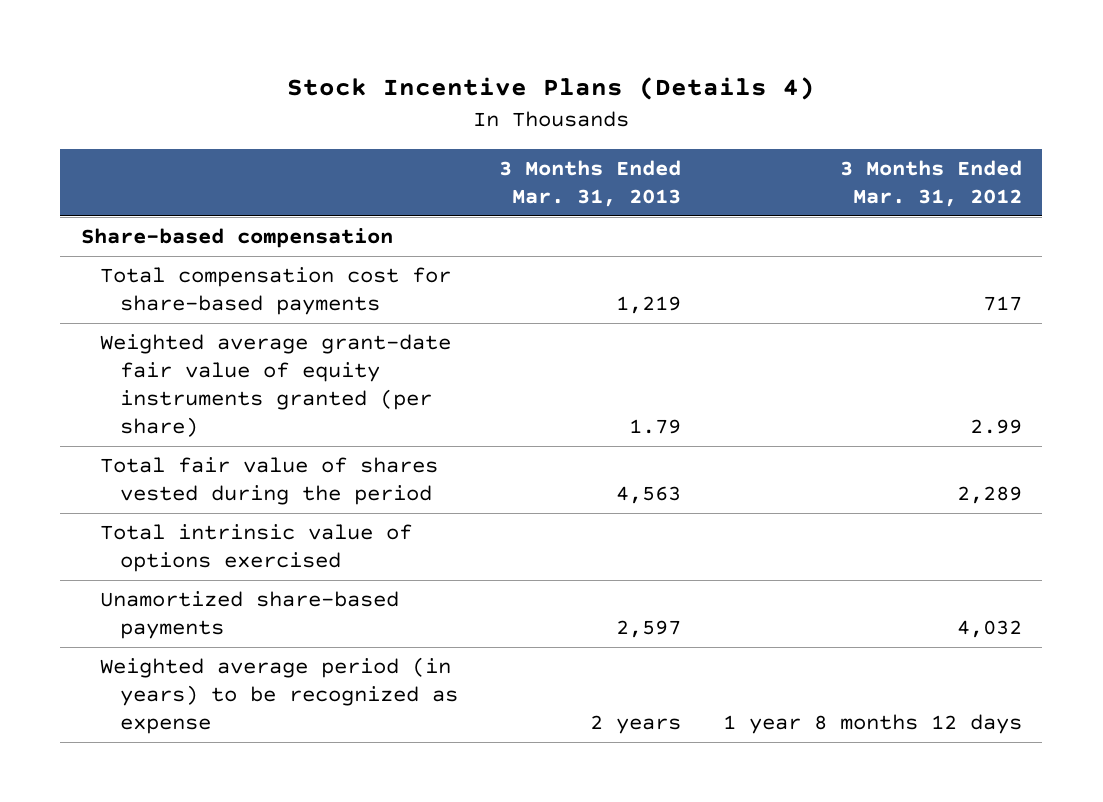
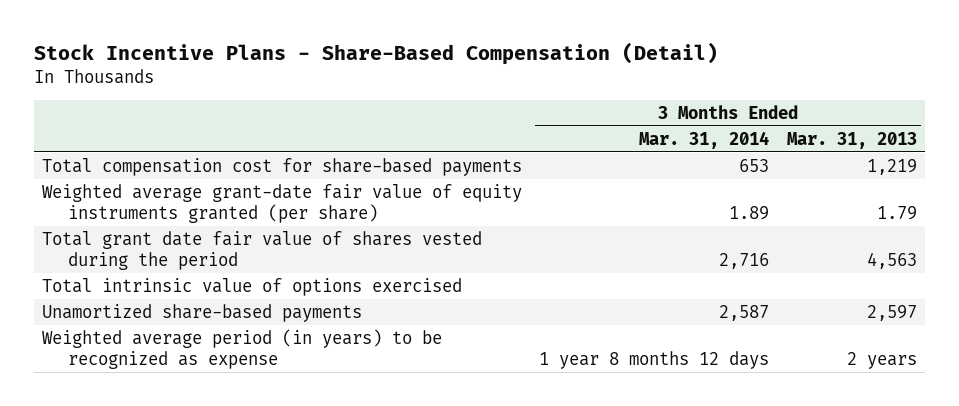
- Stock Incentive Plans (Details 4)
+ Stock Incentive Plans - Share-Based Compensation (Detail)
- | 3 Months Ended Mar. 31, 2013 | 3 Months Ended Mar. 31, 2012
+ | 3 Months Ended Mar. 31, 2014 | 3 Months Ended Mar. 31, 2013
- Share-based compensation
- Total fair value of shares vested during the period | 4,563 | 2,289
+ Total grant date fair value of shares vested during the period | 2,716 | 4,563

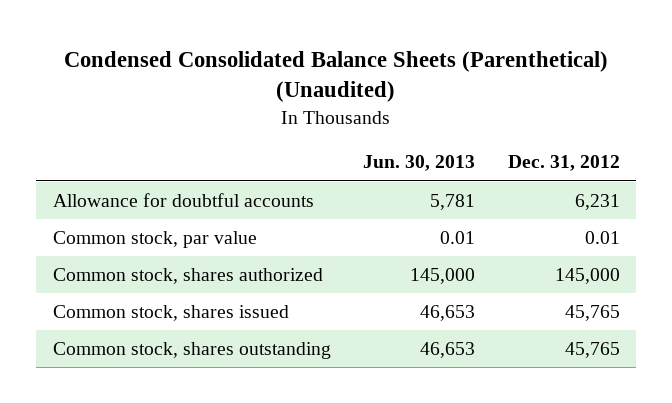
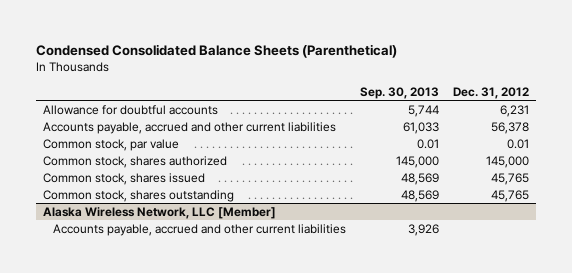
- Condensed Consolidated Balance Sheets (Parenthetical) (Unaudited)
+ Condensed Consolidated Balance Sheets (Parenthetical)
- | Jun. 30, 2013 | Dec. 31, 2012
+ | Sep. 30, 2013 | Dec. 31, 2012
+ Accounts payable, accrued and other current liabilities | 61,033 | 56,378
+ Alaska Wireless Network, LLC [Member]
+ Accounts payable, accrued and other current liabilities | 3,926 |

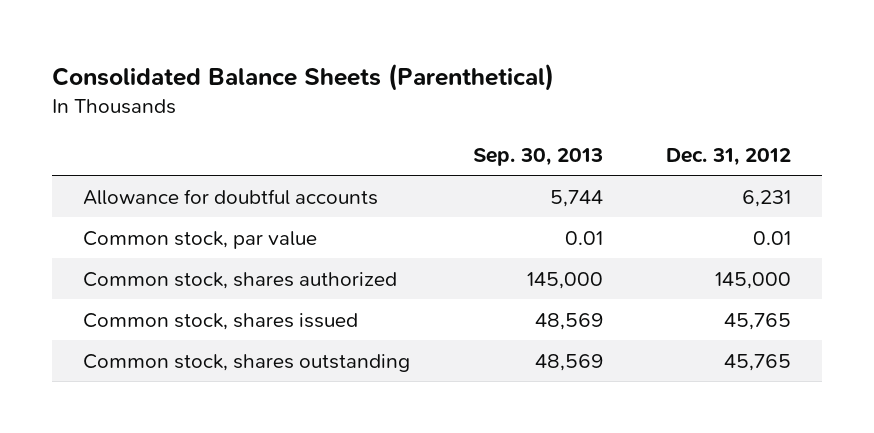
- Condensed Consolidated Balance Sheets (Parenthetical)
+ Consolidated Balance Sheets (Parenthetical)
- Accounts payable, accrued and other current liabilities | 61,033 | 56,378
- Alaska Wireless Network, LLC [Member]
- Accounts payable, accrued and other current liabilities | 3,926 |

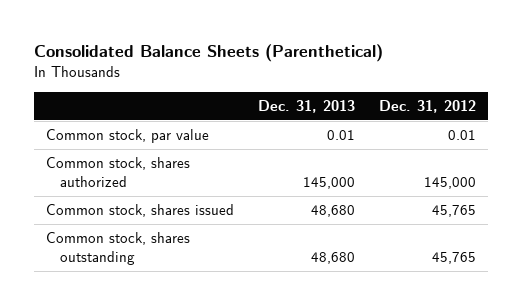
- | Sep. 30, 2013 | Dec. 31, 2012
+ | Dec. 31, 2013 | Dec. 31, 2012
- Allowance for doubtful accounts | 5,744 | 6,231

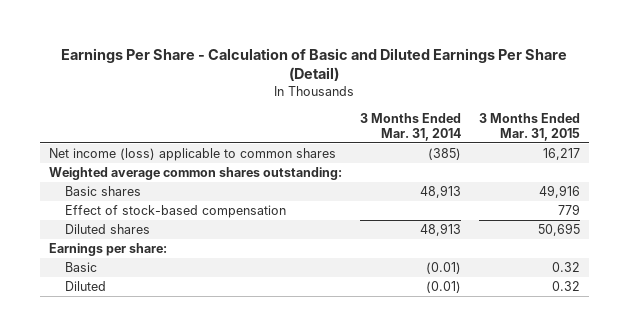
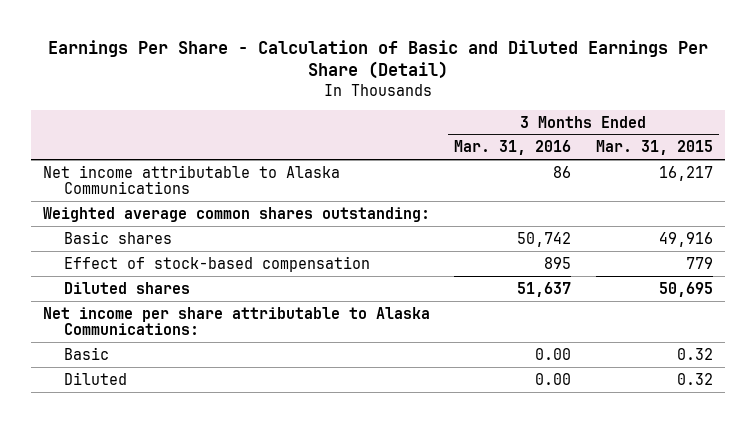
- | 3 Months Ended Mar. 31, 2014 | 3 Months Ended Mar. 31, 2015
+ | 3 Months Ended Mar. 31, 2016 | 3 Months Ended Mar. 31, 2015
- Net income (loss) applicable to common shares | (385) | 16,217
+ Net income attributable to Alaska Communications | 86 | 16,217
- Earnings per share:
+ Net income per share attributable to Alaska Communications:

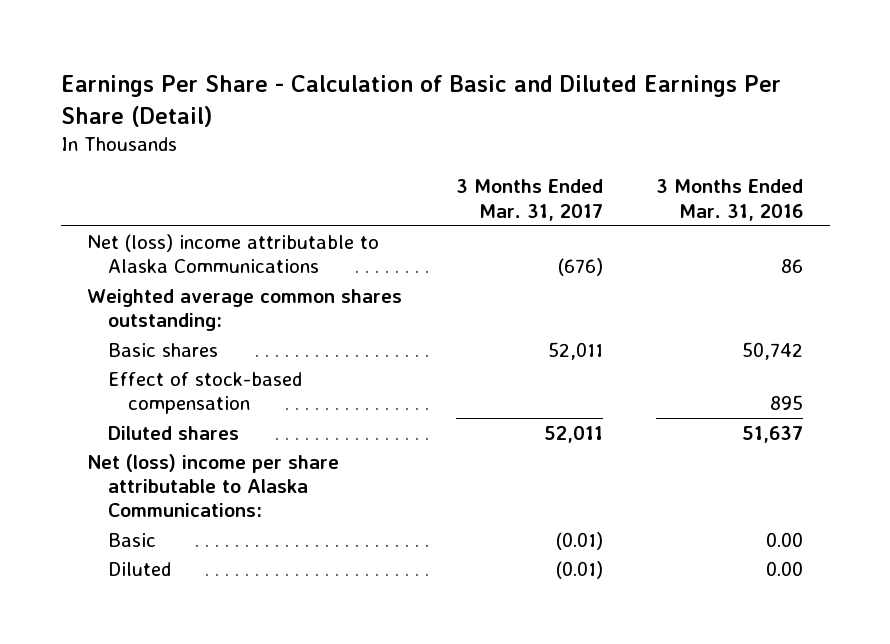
- | 3 Months Ended Mar. 31, 2016 | 3 Months Ended Mar. 31, 2015
+ | 3 Months Ended Mar. 31, 2017 | 3 Months Ended Mar. 31, 2016
- Net income attributable to Alaska Communications | 86 | 16,217
+ Net (loss) income attributable to Alaska Communications | (676) | 86
- Net income per share attributable to Alaska Communications:
+ Net (loss) income per share attributable to Alaska Communications:

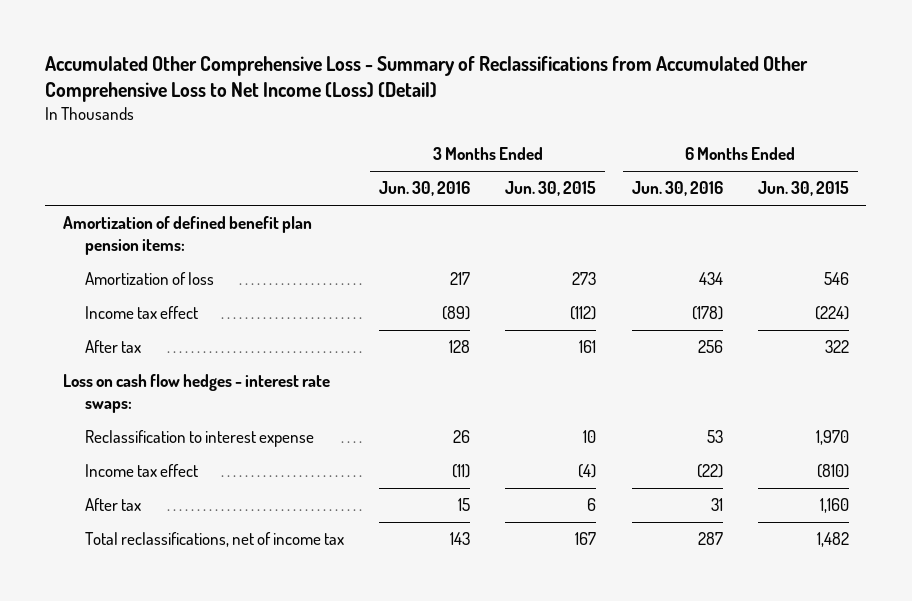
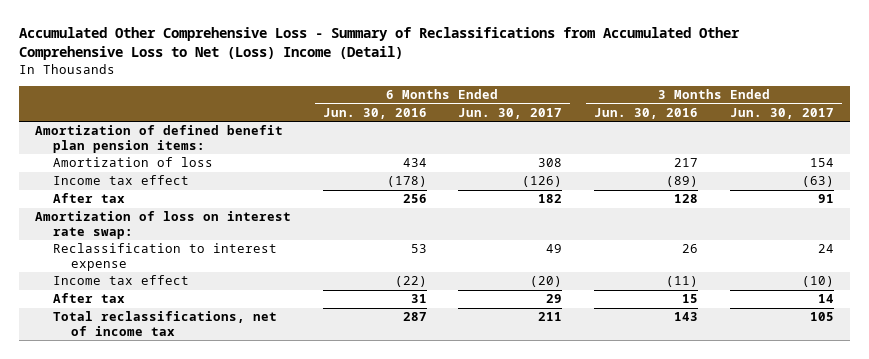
- Accumulated Other Comprehensive Loss - Summary of Reclassifications from Accumulated Other Comprehensive Loss to Net Income (Loss) (Detail)
+ Accumulated Other Comprehensive Loss - Summary of Reclassifications from Accumulated Other Comprehensive Loss to Net (Loss) Income (Detail)
- | 3 Months Ended Jun. 30, 2016 | 3 Months Ended Jun. 30, 2015 | 6 Months Ended Jun. 30, 2016 | 6 Months Ended Jun. 30, 2015
+ | 6 Months Ended Jun. 30, 2016 | 6 Months Ended Jun. 30, 2017 | 3 Months Ended Jun. 30, 2016 | 3 Months Ended Jun. 30, 2017
- Loss on cash flow hedges - interest rate swaps:
+ Amortization of loss on interest rate swap:

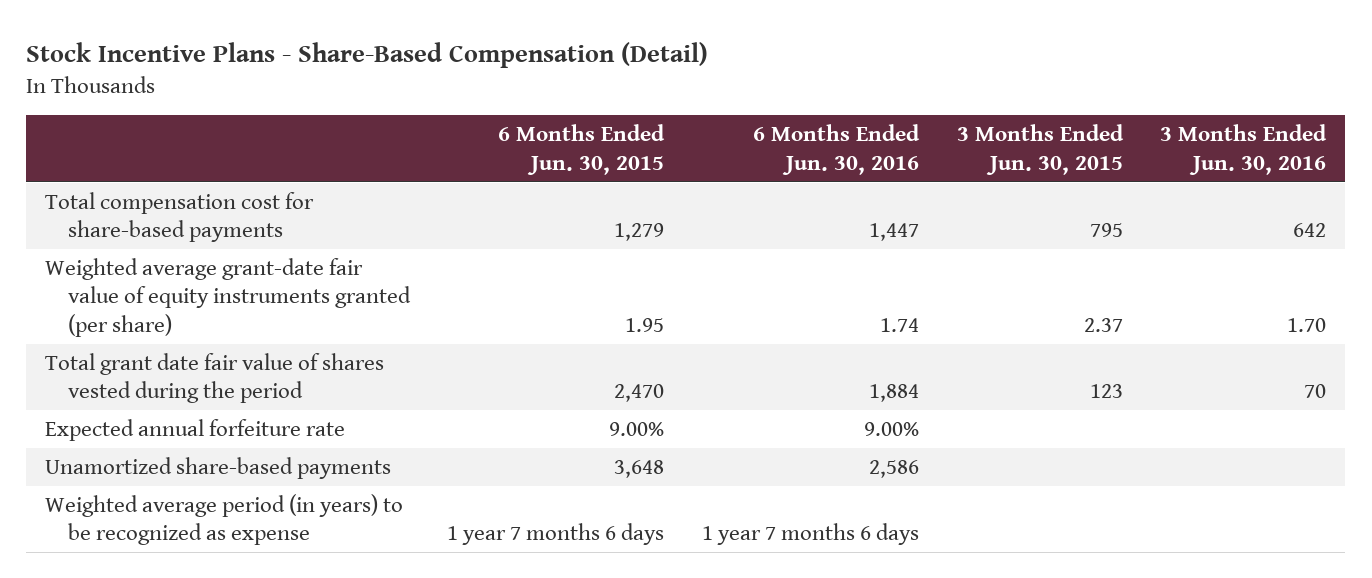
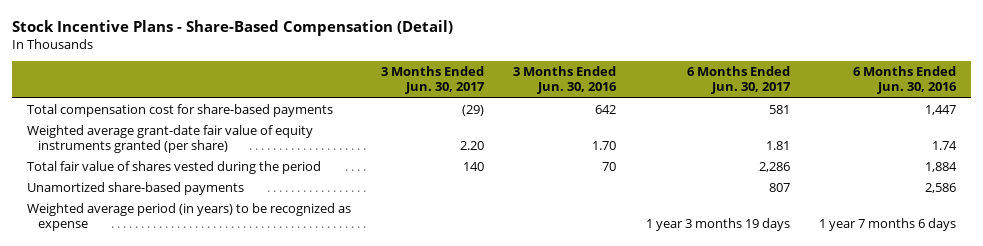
- | 6 Months Ended Jun. 30, 2015 | 6 Months Ended Jun. 30, 2016 | 3 Months Ended Jun. 30, 2015 | 3 Months Ended Jun. 30, 2016
+ | 3 Months Ended Jun. 30, 2017 | 3 Months Ended Jun. 30, 2016 | 6 Months Ended Jun. 30, 2017 | 6 Months Ended Jun. 30, 2016
- Total grant date fair value of shares vested during the period | 2,470 | 1,884 | 123 | 70
- Expected annual forfeiture rate | 9.00% | 9.00% | |
+ Total fair value of shares vested during the period | 140 | 70 | 2,286 | 1,884

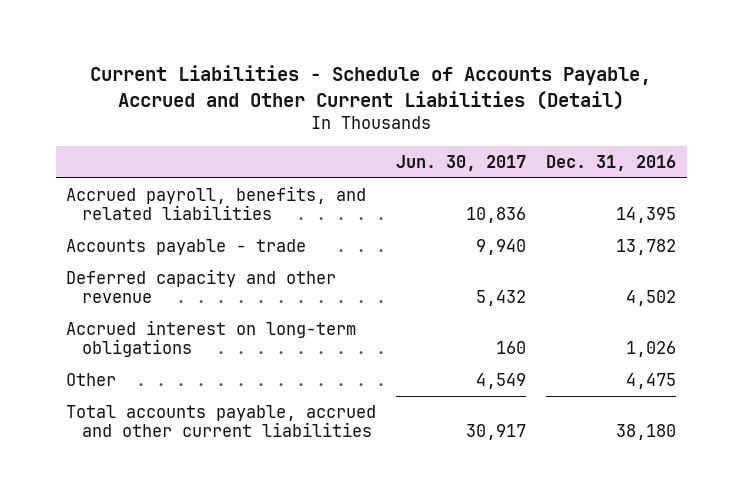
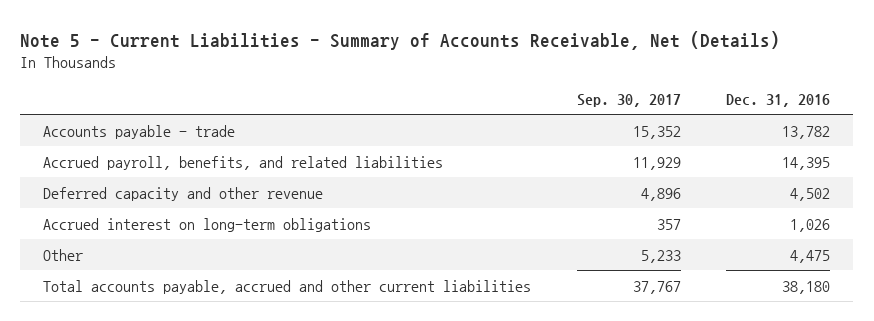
- Current Liabilities - Schedule of Accounts Payable, Accrued and Other Current Liabilities (Detail)
+ Note 5 - Current Liabilities - Summary of Accounts Receivable, Net (Details)
- | Jun. 30, 2017 | Dec. 31, 2016
+ | Sep. 30, 2017 | Dec. 31, 2016
moved down: Accrued payroll, benefits, and related liabilities | 11,929 | 14,395

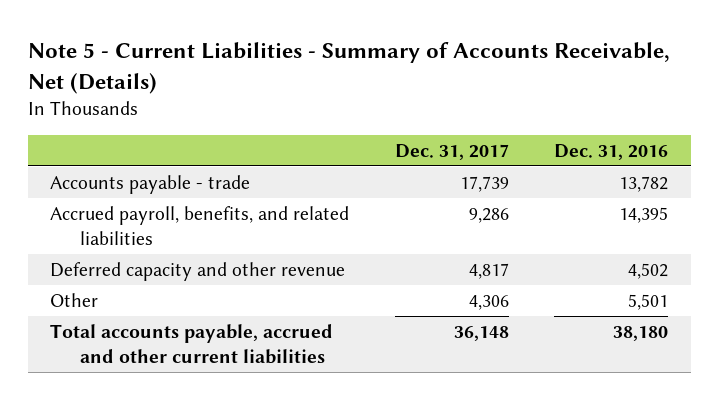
- | Sep. 30, 2017 | Dec. 31, 2016
+ | Dec. 31, 2017 | Dec. 31, 2016
- Accrued interest on long-term obligations | 357 | 1,026
- Other | 5,233 | 4,475
+ Other | 4,306 | 5,501

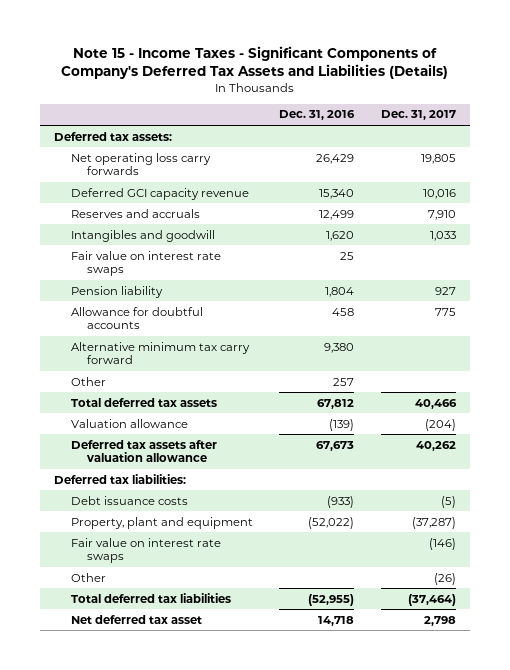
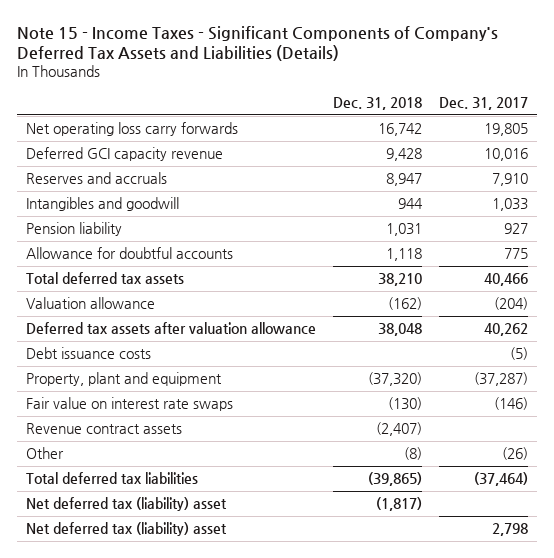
- | Dec. 31, 2016 | Dec. 31, 2017
+ | Dec. 31, 2018 | Dec. 31, 2017
- Deferred tax assets:
- Fair value on interest rate swaps | 25 |
- Alternative minimum tax carry forward | 9,380 |
- Other | 257 |
- Deferred tax liabilities:
+ Revenue contract assets | (2,407) |
- Net deferred tax asset | 14,718 | 2,798
+ Net deferred tax (liability) asset | (1,817) |
+ Net deferred tax (liability) asset | | 2,798

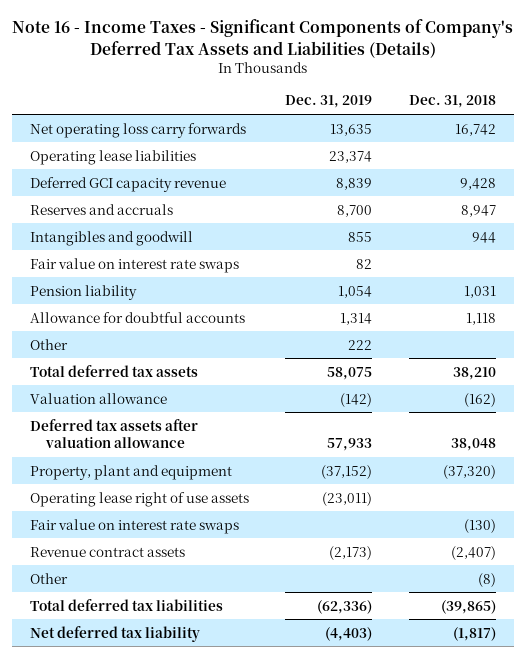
- Note 15 - Income Taxes - Significant Components of Company's Deferred Tax Assets and Liabilities (Details)
+ Note 16 - Income Taxes - Significant Components of Company's Deferred Tax Assets and Liabilities (Details)
- | Dec. 31, 2018 | Dec. 31, 2017
+ | Dec. 31, 2019 | Dec. 31, 2018
+ Operating lease liabilities | 23,374 |
+ Fair value on interest rate swaps | 82 |
+ Other | 222 |
- Debt issuance costs | | (5)
+ Operating lease right of use assets | (23,011) |
- Net deferred tax (liability) asset | (1,817) |
- Net deferred tax (liability) asset | | 2,798
+ Net deferred tax liability | (4,403) | (1,817)

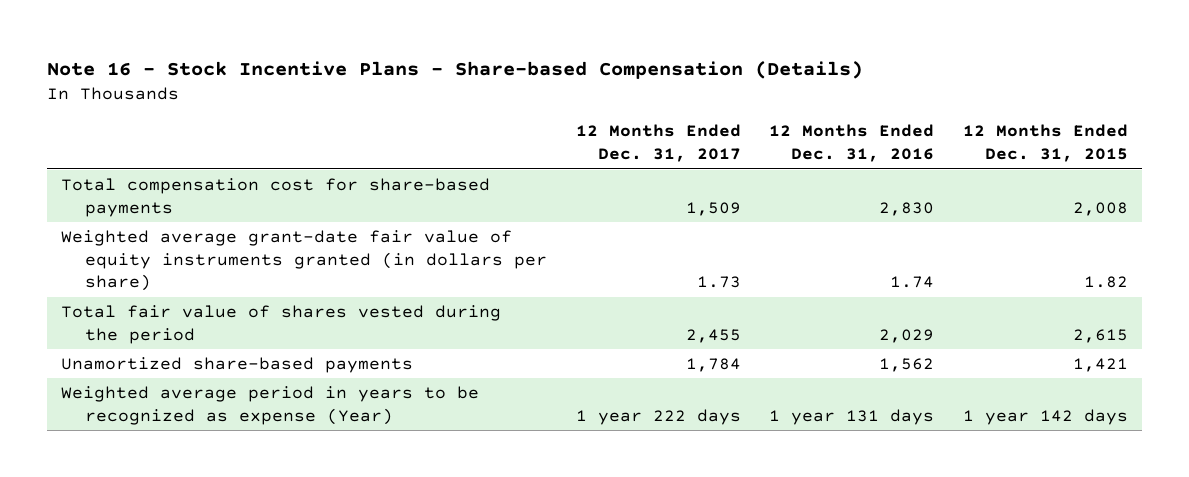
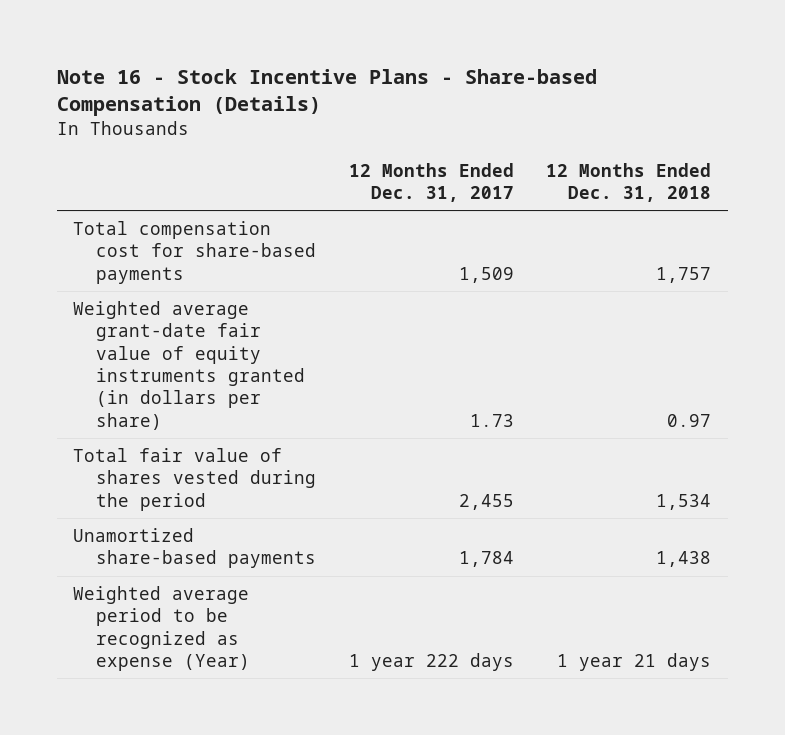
- | 12 Months Ended Dec. 31, 2017 | 12 Months Ended Dec. 31, 2016 | 12 Months Ended Dec. 31, 2015
+ | 12 Months Ended Dec. 31, 2017 | 12 Months Ended Dec. 31, 2018
- Weighted average period in years to be recognized as expense (Year) | 1 year 222 days | 1 year 131 days | 1 year 142 days
+ Weighted average period to be recognized as expense (Year) | 1 year 222 days | 1 year 21 days

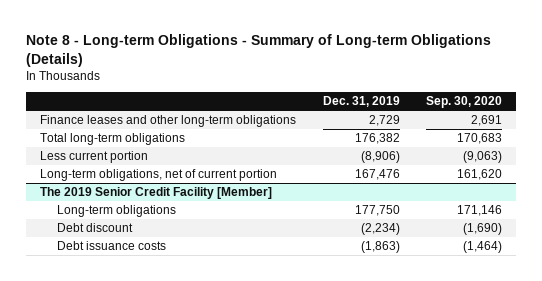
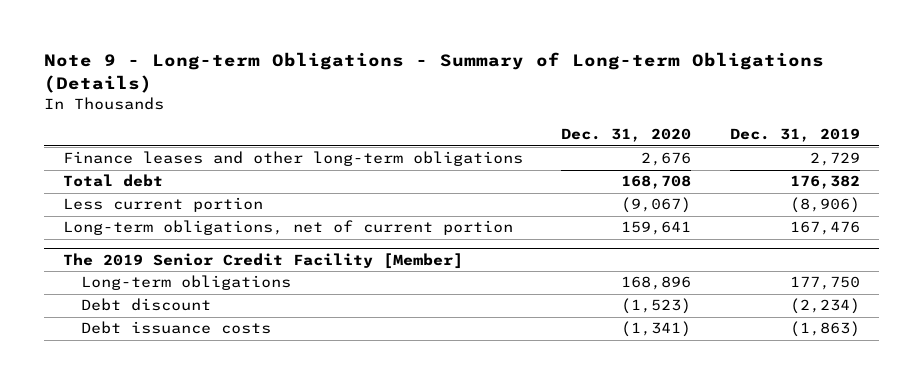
- Note 8 - Long-term Obligations - Summary of Long-term Obligations (Details)
+ Note 9 - Long-term Obligations - Summary of Long-term Obligations (Details)
- | Dec. 31, 2019 | Sep. 30, 2020
+ | Dec. 31, 2020 | Dec. 31, 2019
- Total long-term obligations | 176,382 | 170,683
+ Total debt | 168,708 | 176,382

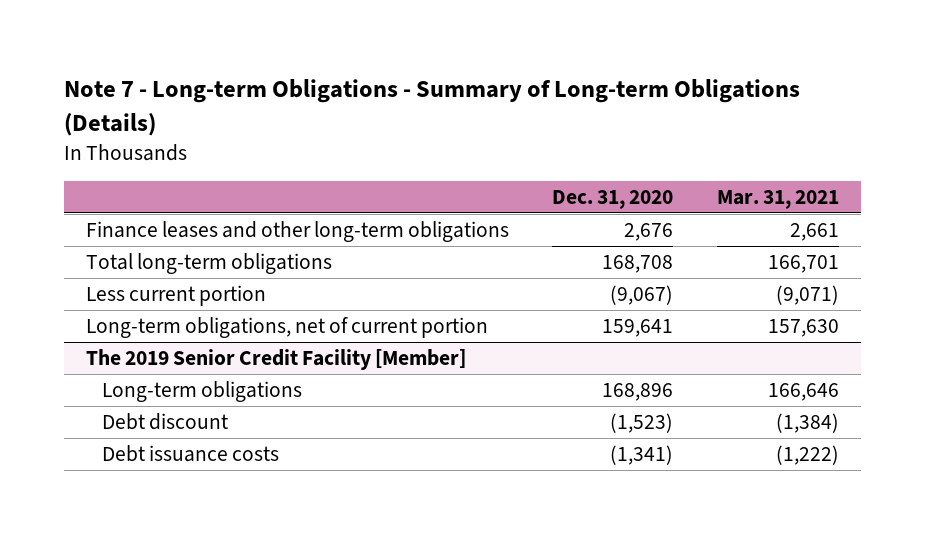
- Note 9 - Long-term Obligations - Summary of Long-term Obligations (Details)
+ Note 7 - Long-term Obligations - Summary of Long-term Obligations (Details)
- | Dec. 31, 2020 | Dec. 31, 2019
+ | Dec. 31, 2020 | Mar. 31, 2021
- Total debt | 168,708 | 176,382
+ Total long-term obligations | 168,708 | 166,701

